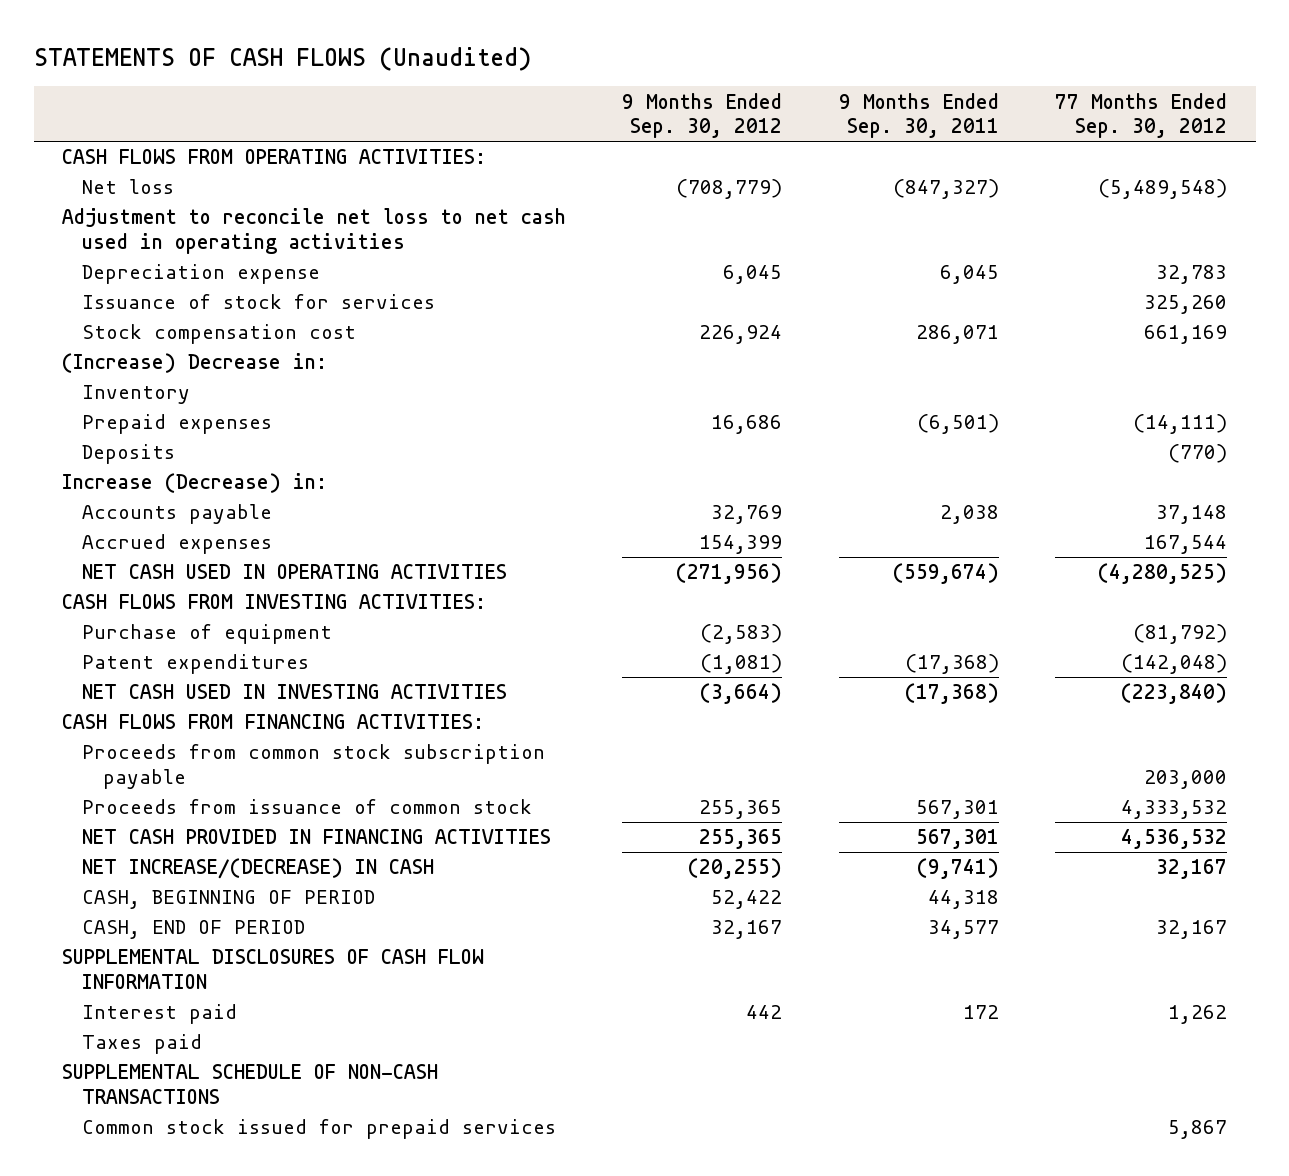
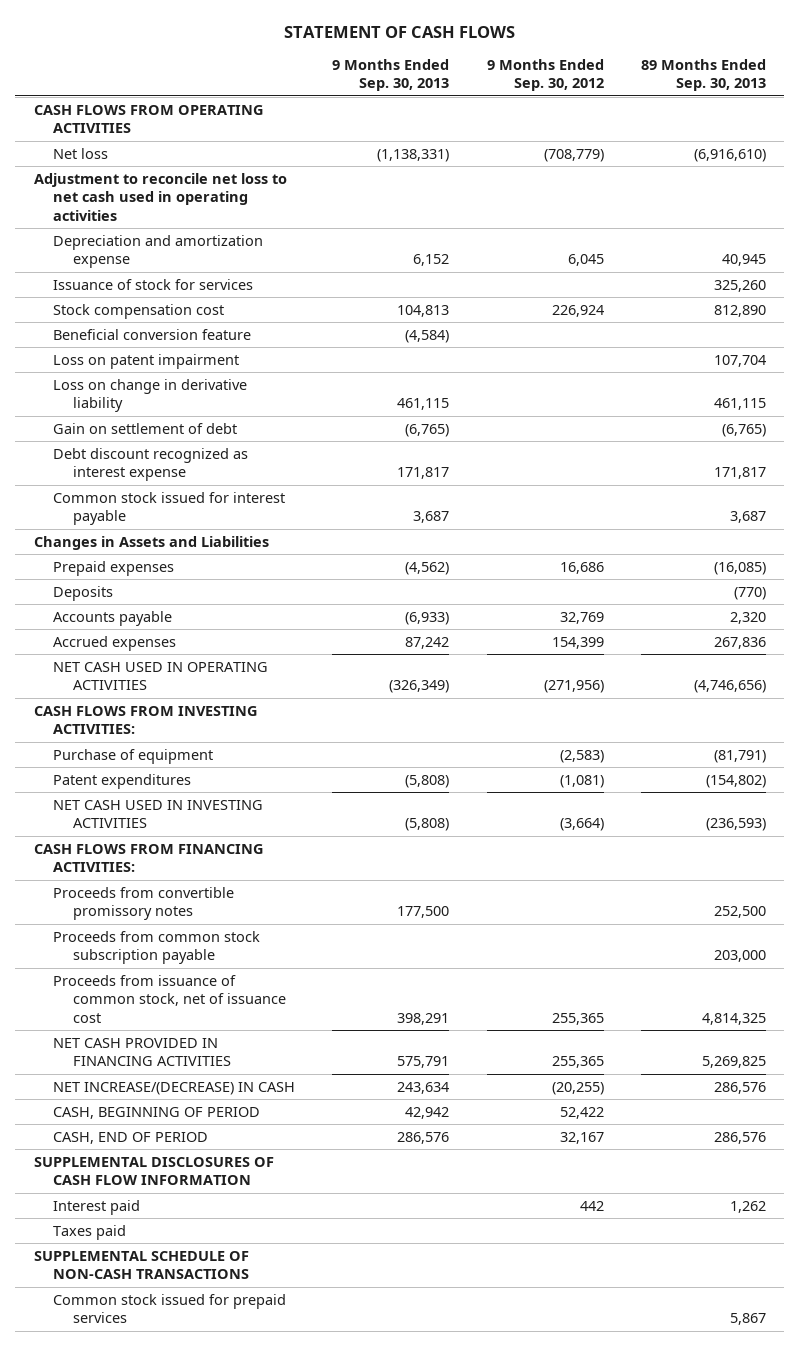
- STATEMENTS OF CASH FLOWS (Unaudited)
+ STATEMENT OF CASH FLOWS
- | 9 Months Ended Sep. 30, 2012 | 9 Months Ended Sep. 30, 2011 | 77 Months Ended Sep. 30, 2012
+ | 9 Months Ended Sep. 30, 2013 | 9 Months Ended Sep. 30, 2012 | 89 Months Ended Sep. 30, 2013
- CASH FLOWS FROM OPERATING ACTIVITIES:
+ CASH FLOWS FROM OPERATING ACTIVITIES
- Depreciation expense | 6,045 | 6,045 | 32,783
+ Depreciation and amortization expense | 6,152 | 6,045 | 40,945
- (Increase) Decrease in:
- Inventory
+ Beneficial conversion feature | (4,584) | |
+ Loss on patent impairment | | | 107,704
+ Loss on change in derivative liability | 461,115 | | 461,115
+ Gain on settlement of debt | (6,765) | | (6,765)
+ Debt discount recognized as interest expense | 171,817 | | 171,817
+ Common stock issued for interest payable | 3,687 | | 3,687
+ Changes in Assets and Liabilities
- Increase (Decrease) in:
+ Proceeds from convertible promissory notes | 177,500 | | 252,500
- Proceeds from issuance of common stock | 255,365 | 567,301 | 4,333,532
+ Proceeds from issuance of common stock, net of issuance cost | 398,291 | 255,365 | 4,814,325

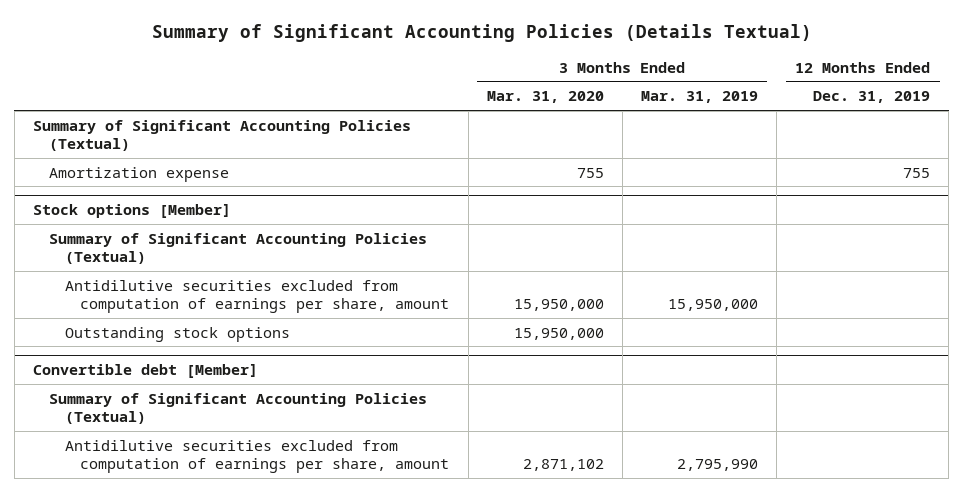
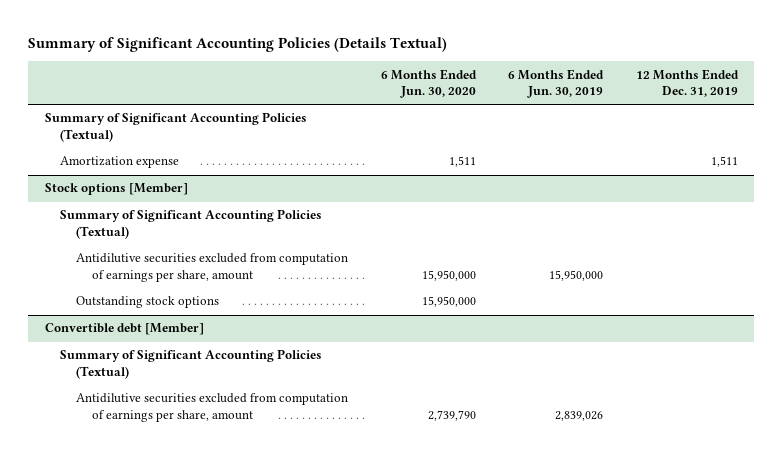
- | 3 Months Ended Mar. 31, 2020 | 3 Months Ended Mar. 31, 2019 | 12 Months Ended Dec. 31, 2019
+ | 6 Months Ended Jun. 30, 2020 | 6 Months Ended Jun. 30, 2019 | 12 Months Ended Dec. 31, 2019
- Amortization expense | 755 | | 755
+ Amortization expense | 1,511 | | 1,511

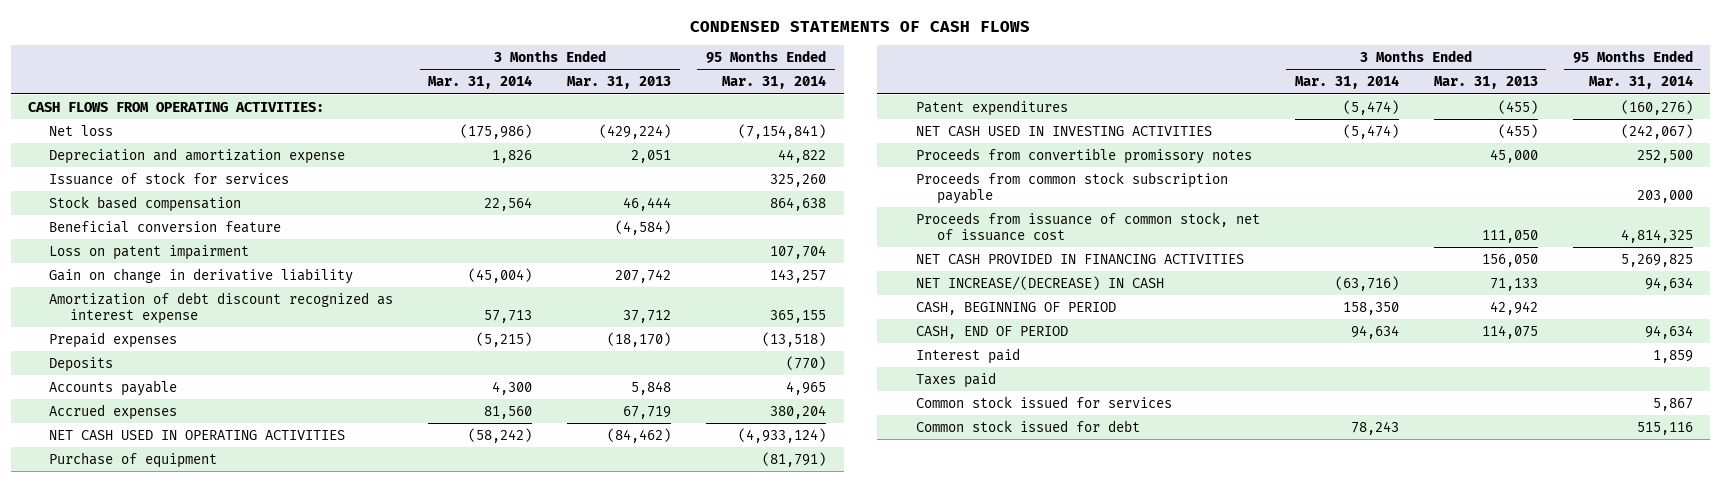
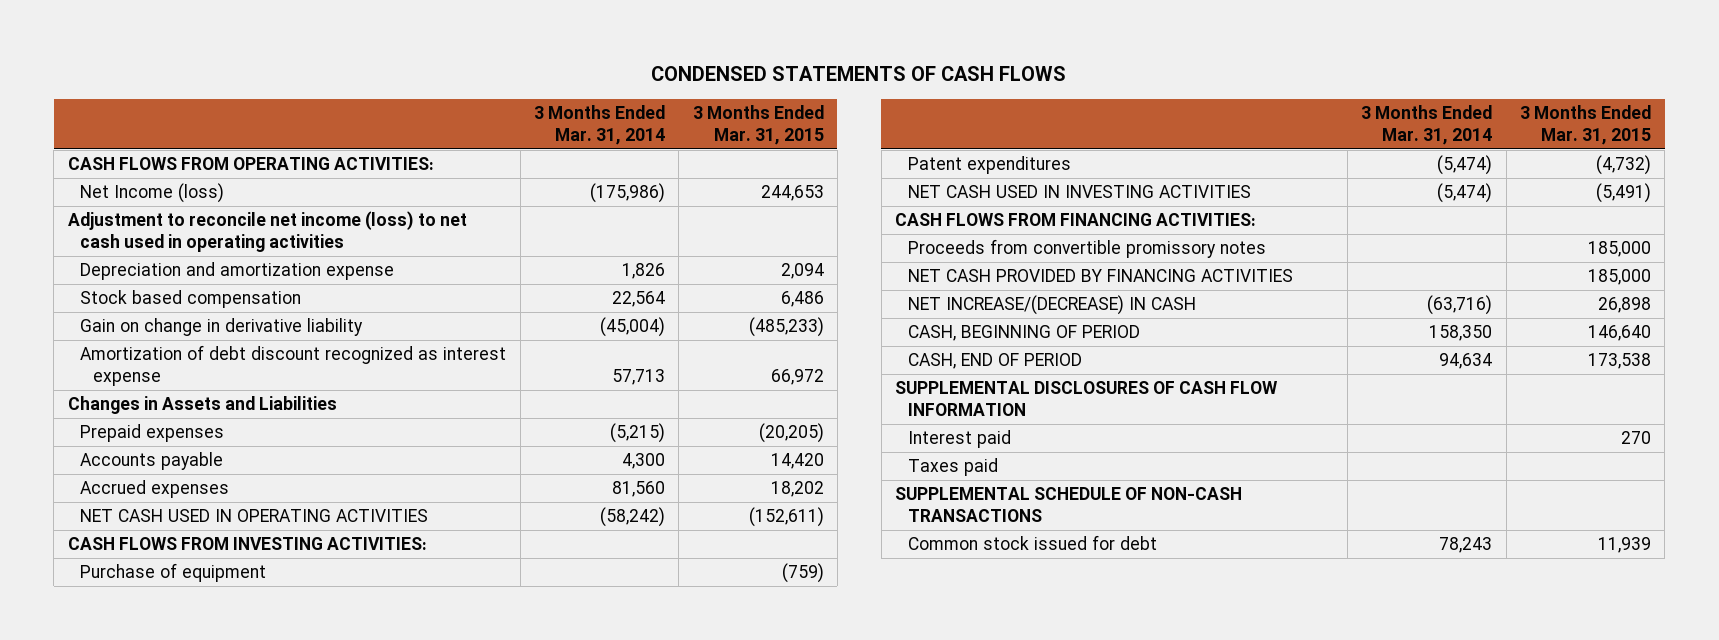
- | 3 Months Ended Mar. 31, 2014 | 3 Months Ended Mar. 31, 2013 | 95 Months Ended Mar. 31, 2014
+ | 3 Months Ended Mar. 31, 2014 | 3 Months Ended Mar. 31, 2015
- Net loss | (175,986) | (429,224) | (7,154,841)
+ Net Income (loss) | (175,986) | 244,653
+ Adjustment to reconcile net income (loss) to net cash used in operating activities
- Issuance of stock for services | | | 325,260
- Beneficial conversion feature | | (4,584) |
- Loss on patent impairment | | | 107,704
+ Changes in Assets and Liabilities
- Deposits | | | (770)
+ CASH FLOWS FROM INVESTING ACTIVITIES:
+ CASH FLOWS FROM FINANCING ACTIVITIES:
- Proceeds from common stock subscription payable | | | 203,000
- Proceeds from issuance of common stock, net of issuance cost | | 111,050 | 4,814,325
- NET CASH PROVIDED IN FINANCING ACTIVITIES | | 156,050 | 5,269,825
+ NET CASH PROVIDED BY FINANCING ACTIVITIES | | 185,000
+ SUPPLEMENTAL DISCLOSURES OF CASH FLOW INFORMATION
- Common stock issued for services | | | 5,867
+ SUPPLEMENTAL SCHEDULE OF NON-CASH TRANSACTIONS

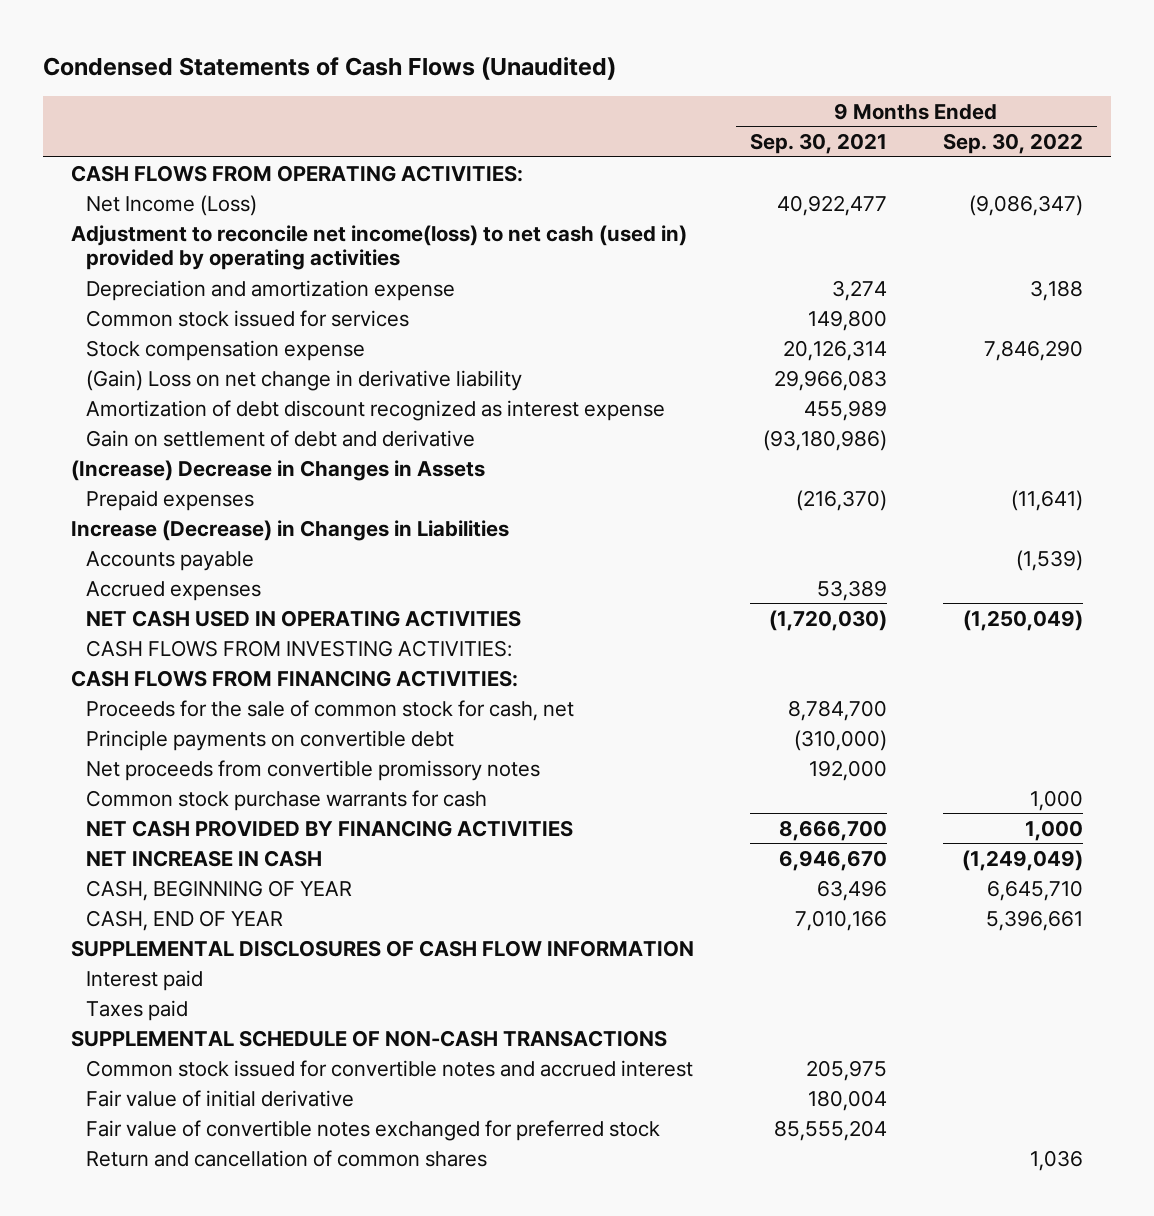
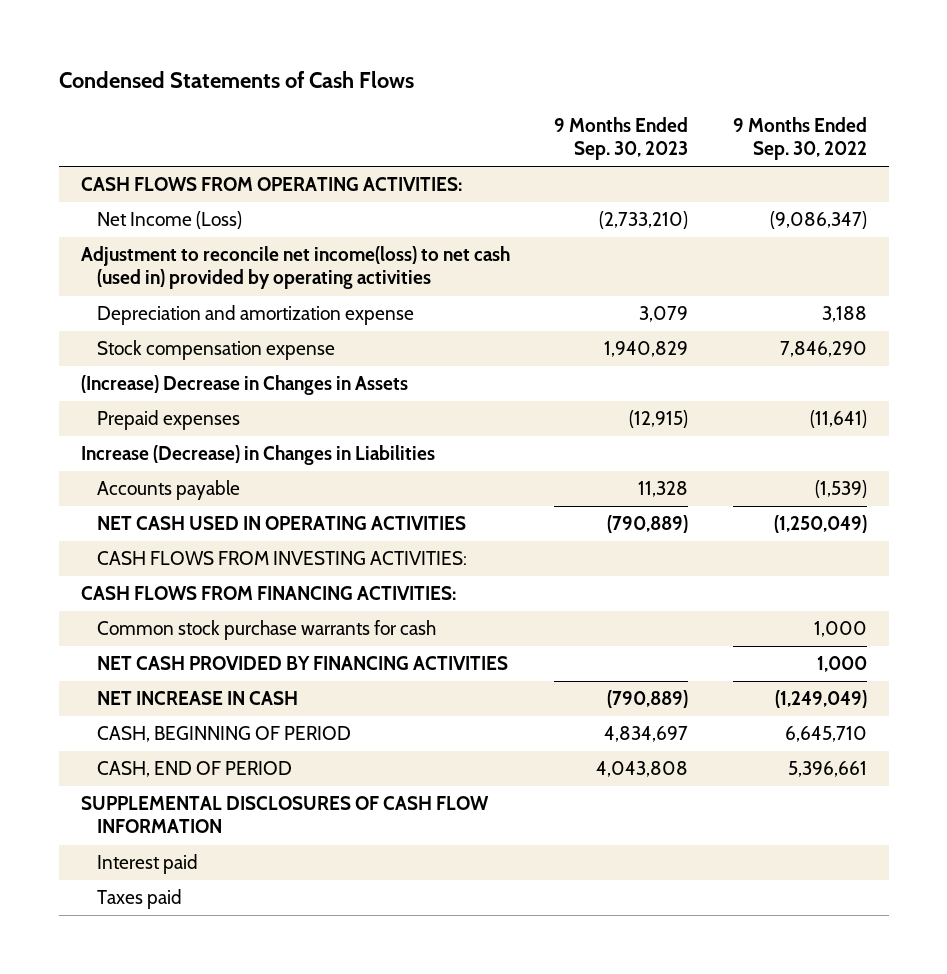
- Condensed Statements of Cash Flows (Unaudited)
+ Condensed Statements of Cash Flows
- | 9 Months Ended Sep. 30, 2021 | 9 Months Ended Sep. 30, 2022
+ | 9 Months Ended Sep. 30, 2023 | 9 Months Ended Sep. 30, 2022
- Common stock issued for services | 149,800 |
- (Gain) Loss on net change in derivative liability | 29,966,083 |
- Amortization of debt discount recognized as interest expense | 455,989 |
- Gain on settlement of debt and derivative | (93,180,986) |
- Accrued expenses | 53,389 |
- Proceeds for the sale of common stock for cash, net | 8,784,700 |
- Principle payments on convertible debt | (310,000) |
- Net proceeds from convertible promissory notes | 192,000 |
- CASH, BEGINNING OF YEAR | 63,496 | 6,645,710
- CASH, END OF YEAR | 7,010,166 | 5,396,661
+ CASH, BEGINNING OF PERIOD | 4,834,697 | 6,645,710
+ CASH, END OF PERIOD | 4,043,808 | 5,396,661
- SUPPLEMENTAL SCHEDULE OF NON-CASH TRANSACTIONS
- Common stock issued for convertible notes and accrued interest | 205,975 |
- Fair value of initial derivative | 180,004 |
- Fair value of convertible notes exchanged for preferred stock | 85,555,204 |
- Return and cancellation of common shares | | 1,036

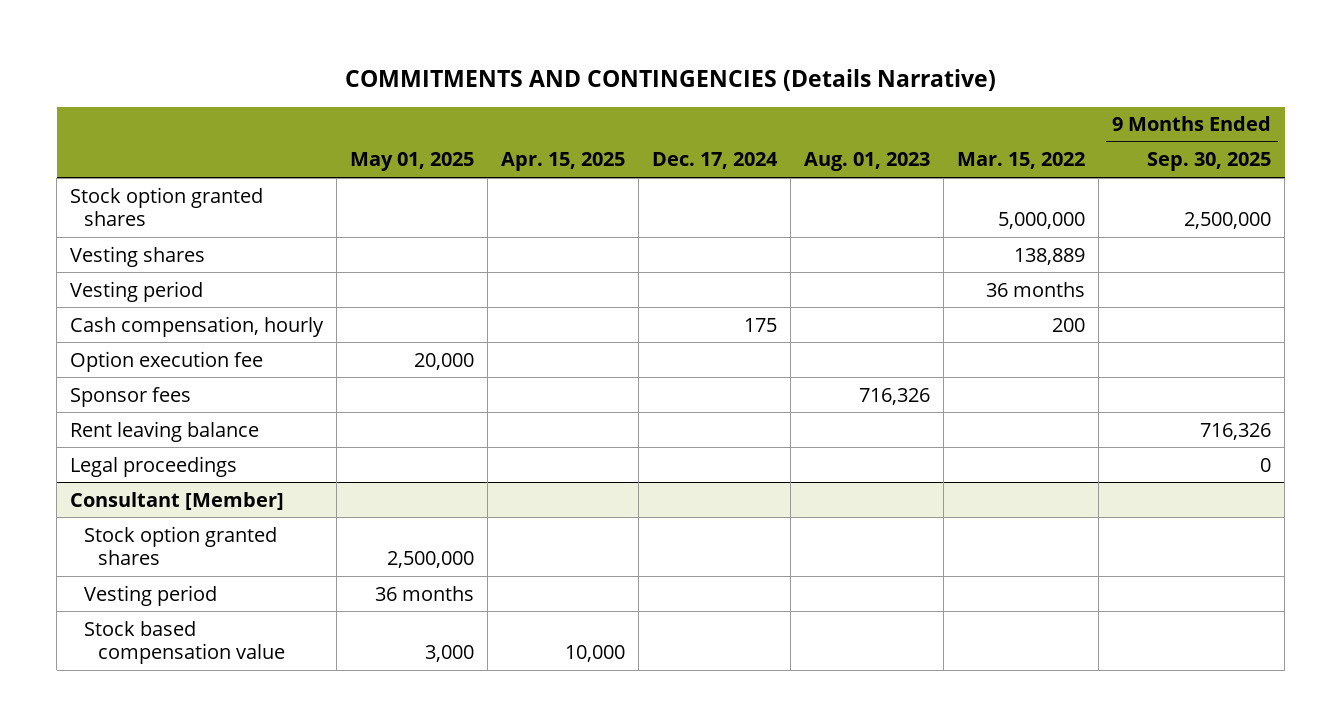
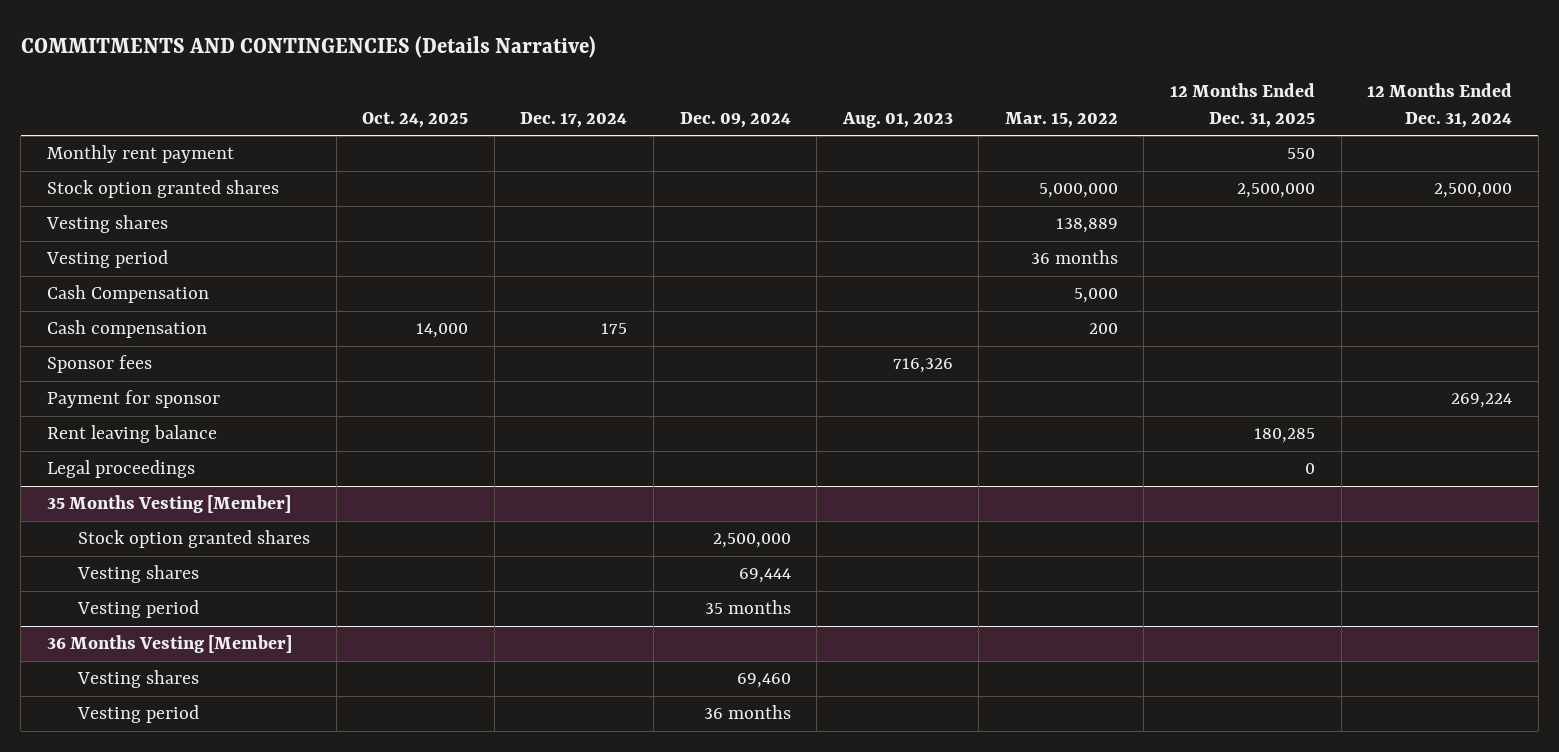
- | May 01, 2025 | Apr. 15, 2025 | Dec. 17, 2024 | Aug. 01, 2023 | Mar. 15, 2022 | 9 Months Ended Sep. 30, 2025
+ | Oct. 24, 2025 | Dec. 17, 2024 | Dec. 09, 2024 | Aug. 01, 2023 | Mar. 15, 2022 | 12 Months Ended Dec. 31, 2025 | 12 Months Ended Dec. 31, 2024
+ Monthly rent payment | | | | | | 550 |
- Cash compensation, hourly | | | 175 | | 200 |
- Option execution fee | 20,000 | | | | |
+ Cash Compensation | | | | | 5,000 | |
+ Cash compensation | 14,000 | 175 | | | 200 | |
+ Payment for sponsor | | | | | | | 269,224
- Consultant [Member]
- Stock option granted shares | 2,500,000 | | | | |
- Vesting period | 36 months | | | | |
- Stock based compensation value | 3,000 | 10,000 | | | |
+ 35 Months Vesting [Member]
+ Stock option granted shares | | | 2,500,000 | | | |
+ Vesting shares | | | 69,444 | | | |
+ Vesting period | | | 35 months | | | |
+ 36 Months Vesting [Member]
+ Vesting shares | | | 69,460 | | | |
+ Vesting period | | | 36 months | | | |

